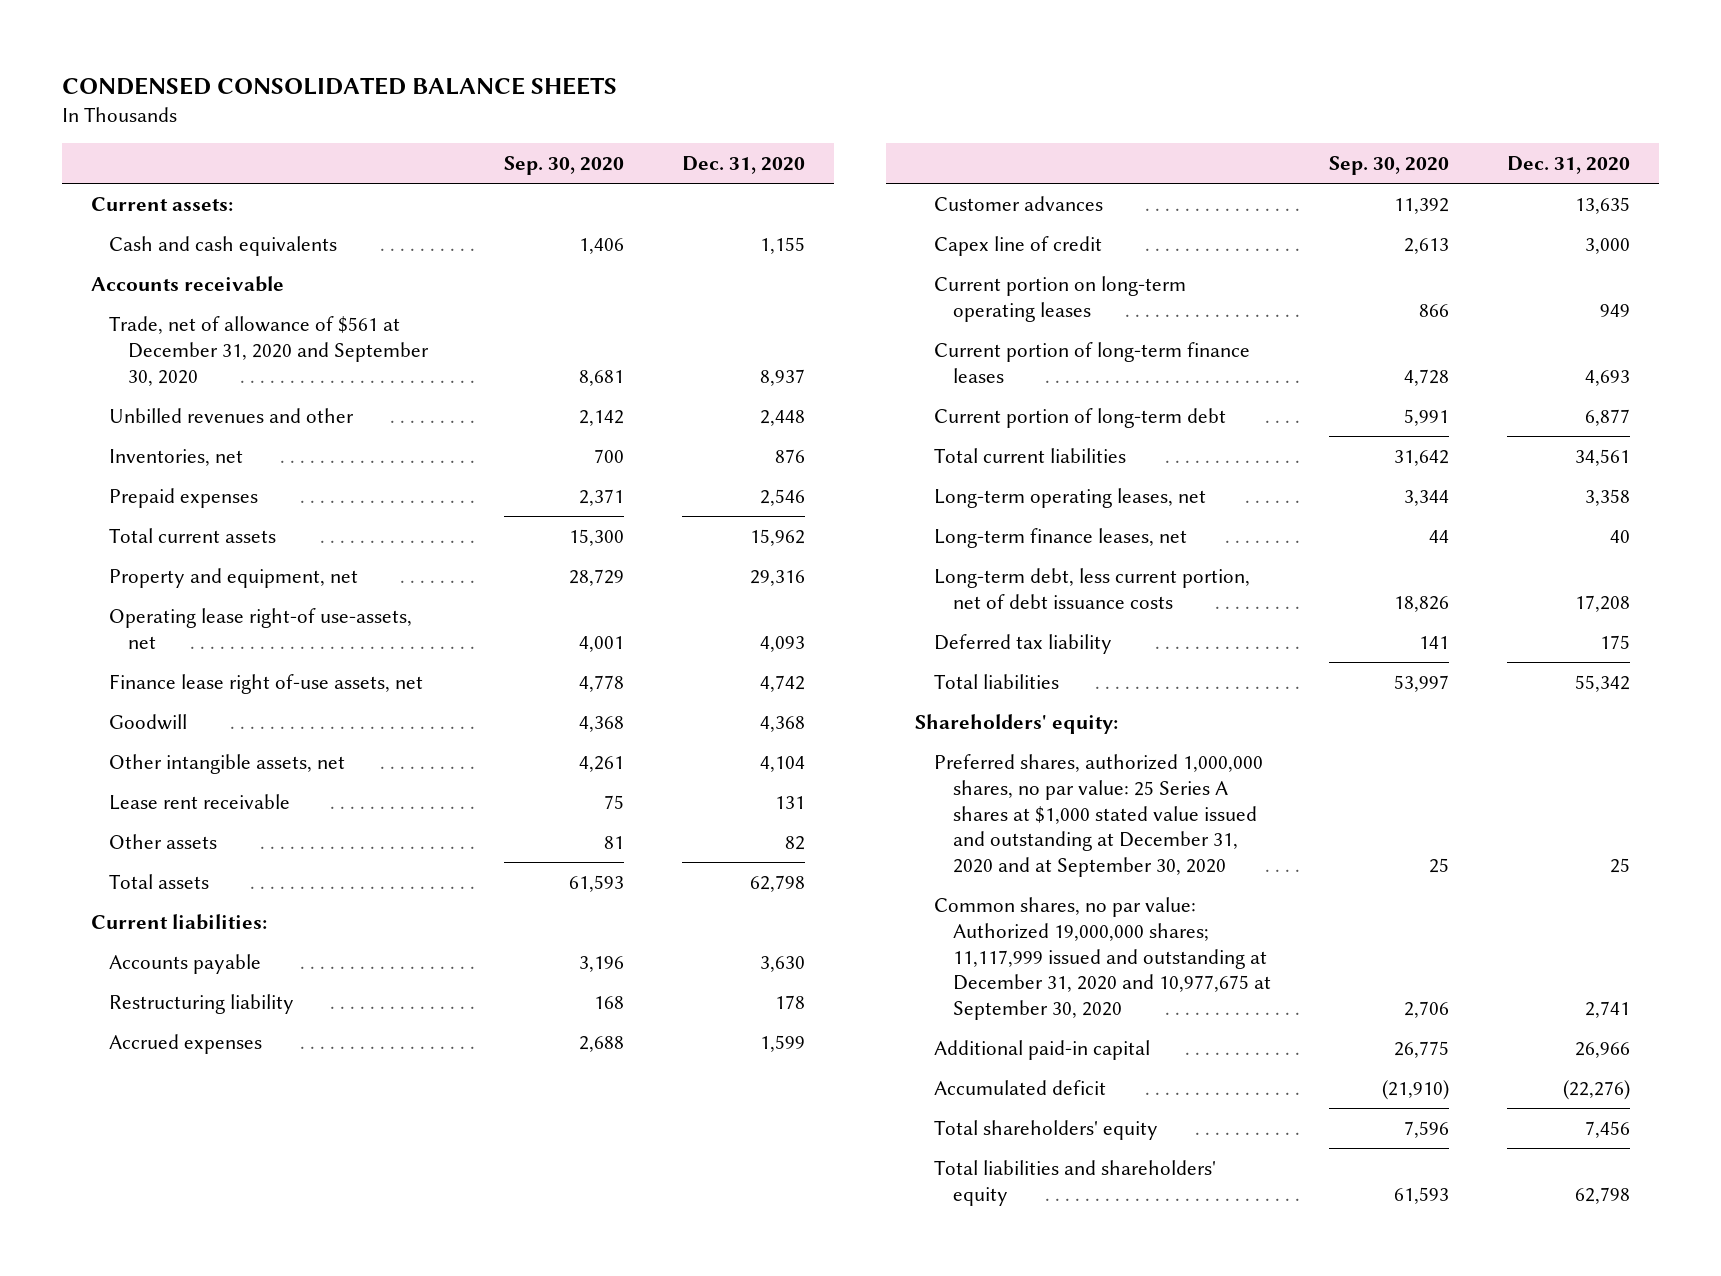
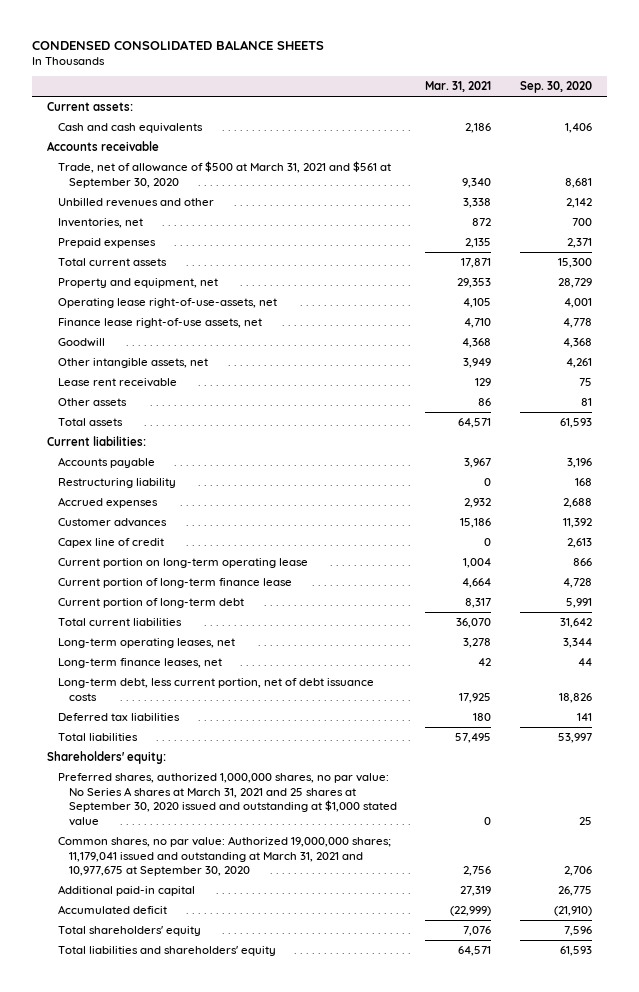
- | Sep. 30, 2020 | Dec. 31, 2020
+ | Mar. 31, 2021 | Sep. 30, 2020
- Trade, net of allowance of $561 at December 31, 2020 and September 30, 2020 | 8,681 | 8,937
+ Trade, net of allowance of $500 at March 31, 2021 and $561 at September 30, 2020 | 9,340 | 8,681
- Operating lease right-of use-assets, net | 4,001 | 4,093
- Finance lease right of-use assets, net | 4,778 | 4,742
+ Operating lease right-of-use-assets, net | 4,105 | 4,001
+ Finance lease right-of-use assets, net | 4,710 | 4,778
- Current portion on long-term operating leases | 866 | 949
- Current portion of long-term finance leases | 4,728 | 4,693
+ Current portion on long-term operating lease | 1,004 | 866
+ Current portion of long-term finance lease | 4,664 | 4,728
- Deferred tax liability | 141 | 175
+ Deferred tax liabilities | 180 | 141
- Preferred shares, authorized 1,000,000 shares, no par value: 25 Series A shares at $1,000 stated value issued and outstanding at December 31, 2020 and at September 30, 2020 | 25 | 25
- Common shares, no par value: Authorized 19,000,000 shares; 11,117,999 issued and outstanding at December 31, 2020 and 10,977,675 at September 30, 2020 | 2,706 | 2,741
+ Preferred shares, authorized 1,000,000 shares, no par value: No Series A shares at March 31, 2021 and 25 shares at September 30, 2020 issued and outstanding at $1,000 stated value | 0 | 25
+ Common shares, no par value: Authorized 19,000,000 shares; 11,179,041 issued and outstanding at March 31, 2021 and 10,977,675 at September 30, 2020 | 2,756 | 2,706

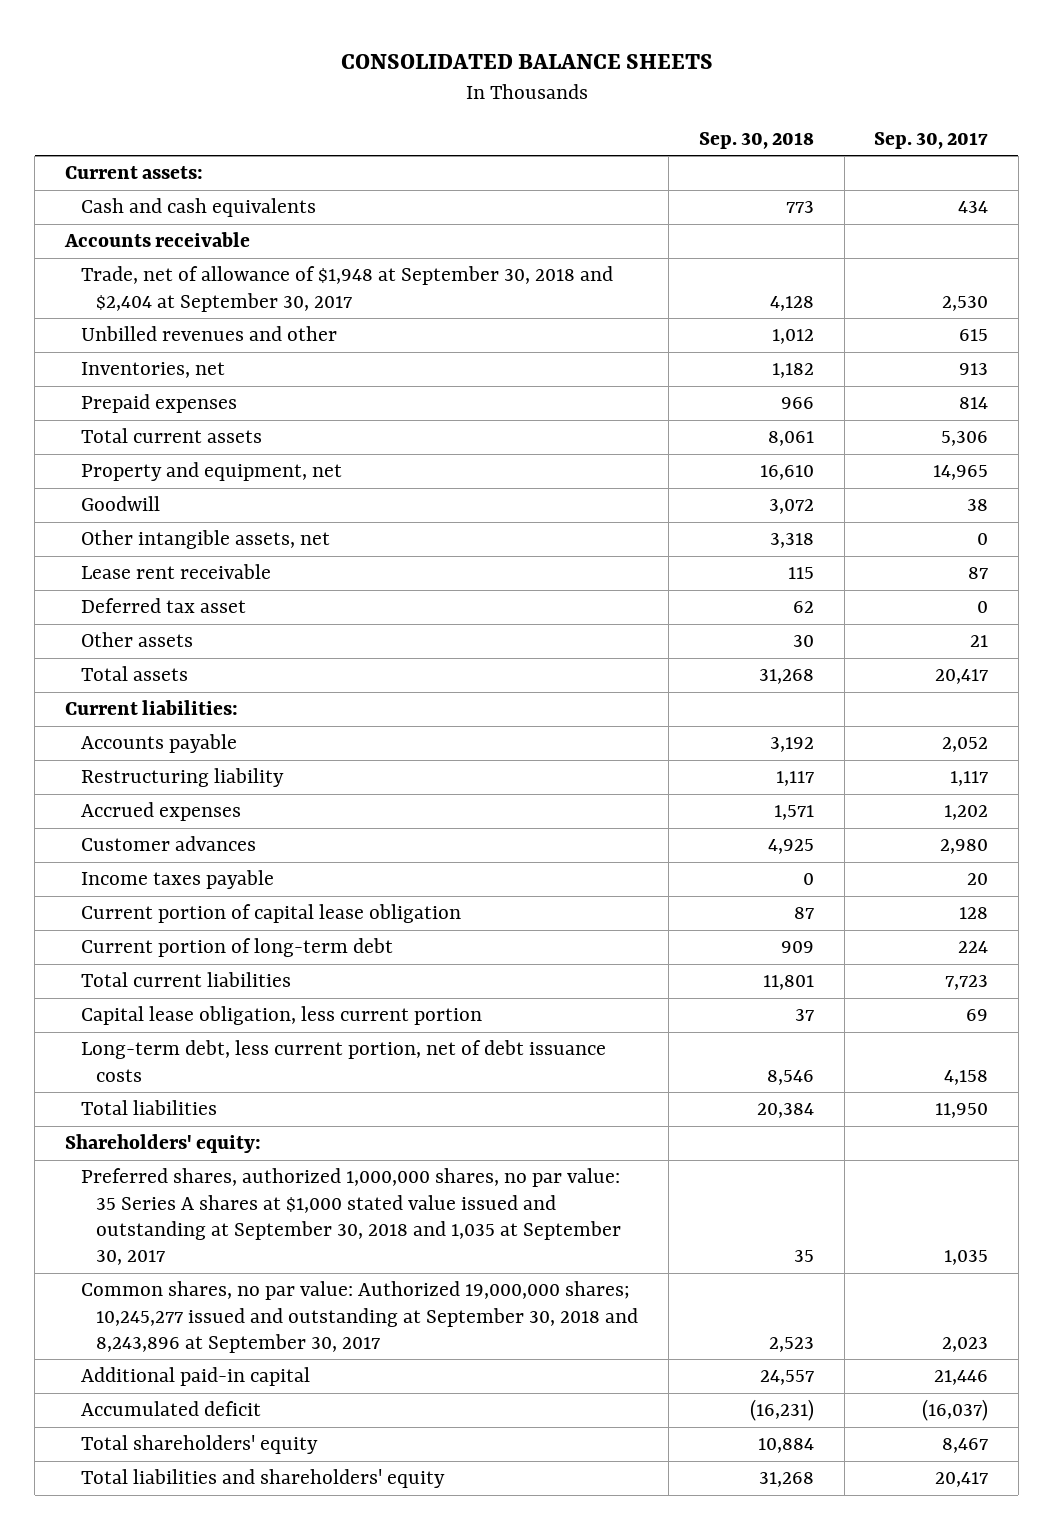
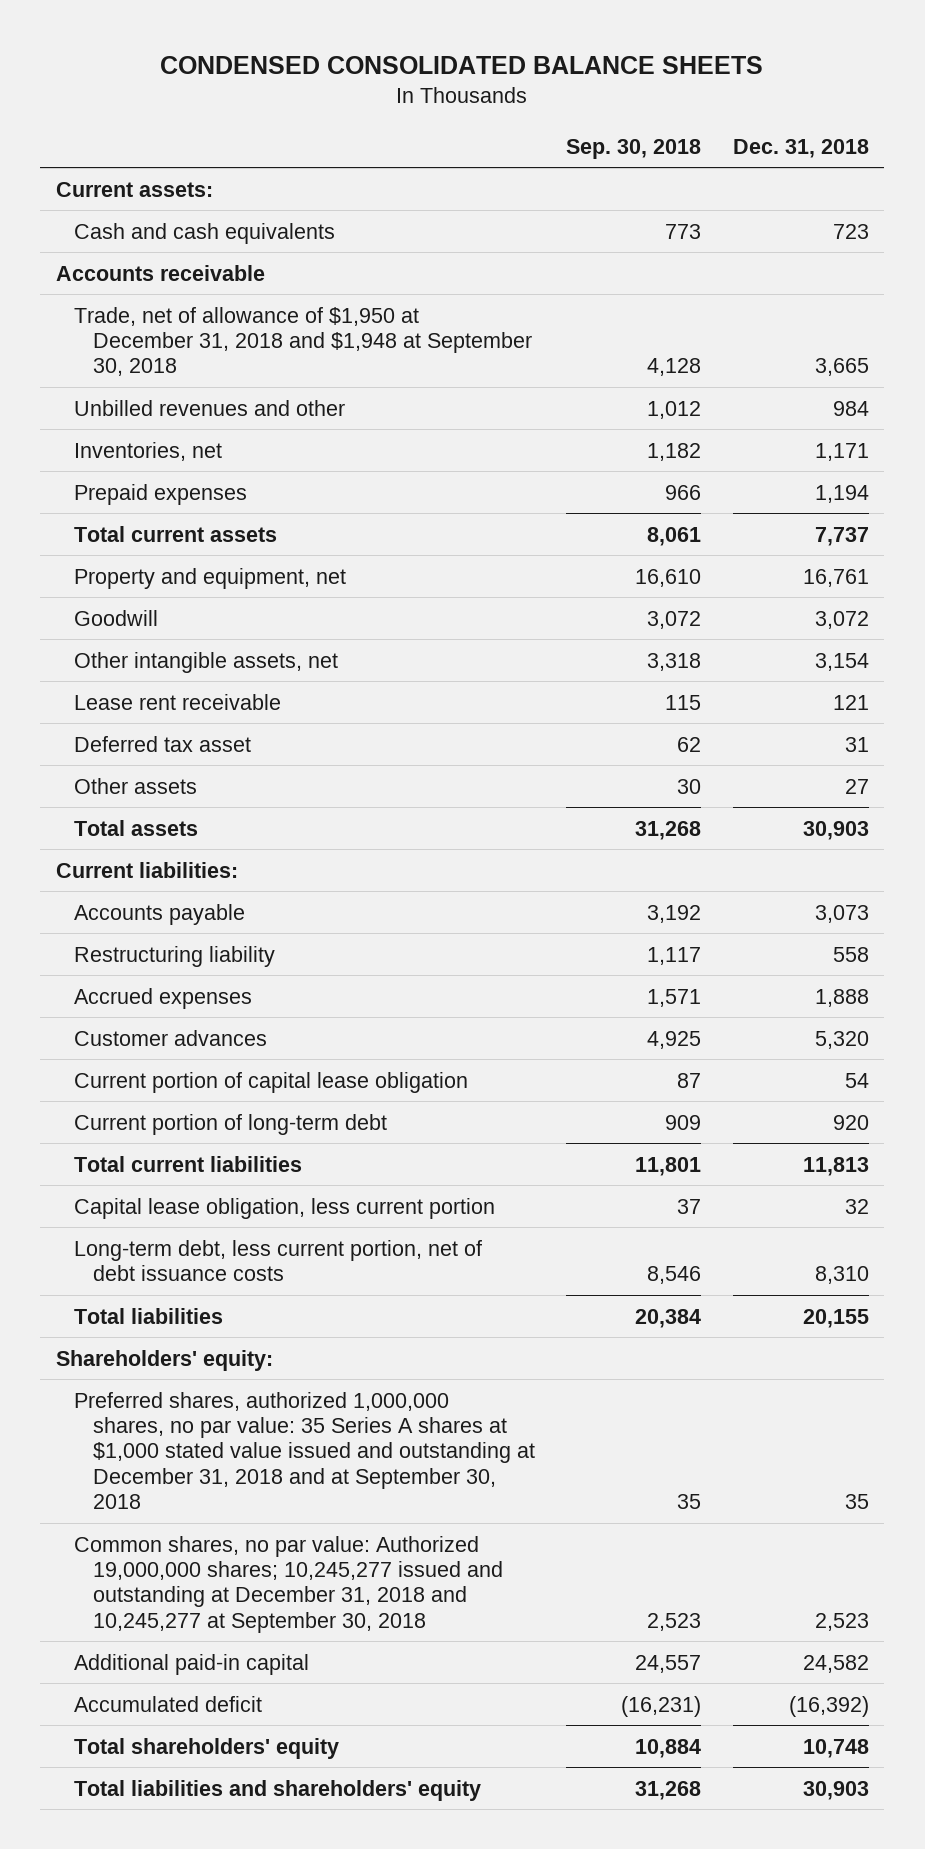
- CONSOLIDATED BALANCE SHEETS
+ CONDENSED CONSOLIDATED BALANCE SHEETS
- | Sep. 30, 2018 | Sep. 30, 2017
+ | Sep. 30, 2018 | Dec. 31, 2018
- Trade, net of allowance of $1,948 at September 30, 2018 and $2,404 at September 30, 2017 | 4,128 | 2,530
+ Trade, net of allowance of $1,950 at December 31, 2018 and $1,948 at September 30, 2018 | 4,128 | 3,665
- Income taxes payable | 0 | 20
- Preferred shares, authorized 1,000,000 shares, no par value: 35 Series A shares at $1,000 stated value issued and outstanding at September 30, 2018 and 1,035 at September 30, 2017 | 35 | 1,035
- Common shares, no par value: Authorized 19,000,000 shares; 10,245,277 issued and outstanding at September 30, 2018 and 8,243,896 at September 30, 2017 | 2,523 | 2,023
+ Preferred shares, authorized 1,000,000 shares, no par value: 35 Series A shares at $1,000 stated value issued and outstanding at December 31, 2018 and at September 30, 2018 | 35 | 35
+ Common shares, no par value: Authorized 19,000,000 shares; 10,245,277 issued and outstanding at December 31, 2018 and 10,245,277 at September 30, 2018 | 2,523 | 2,523

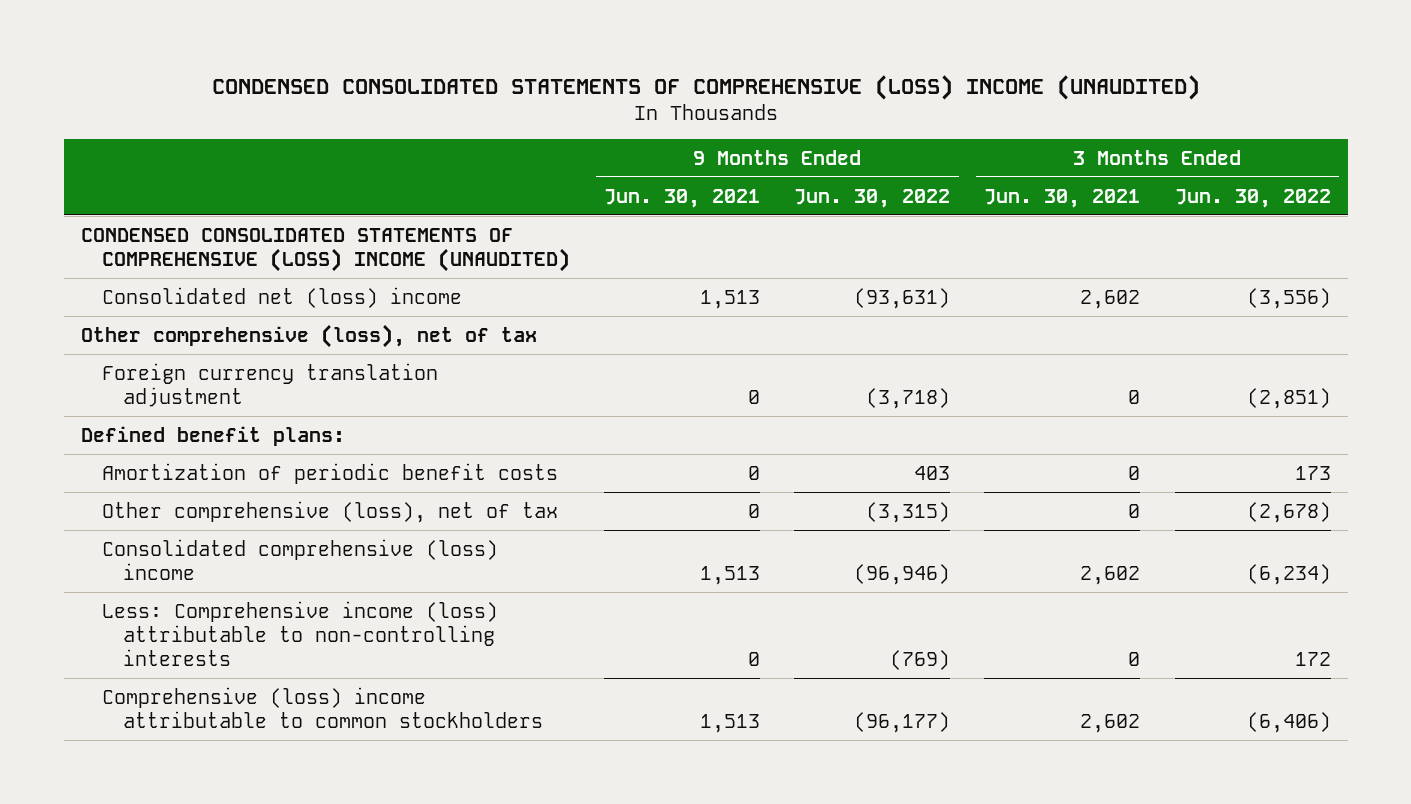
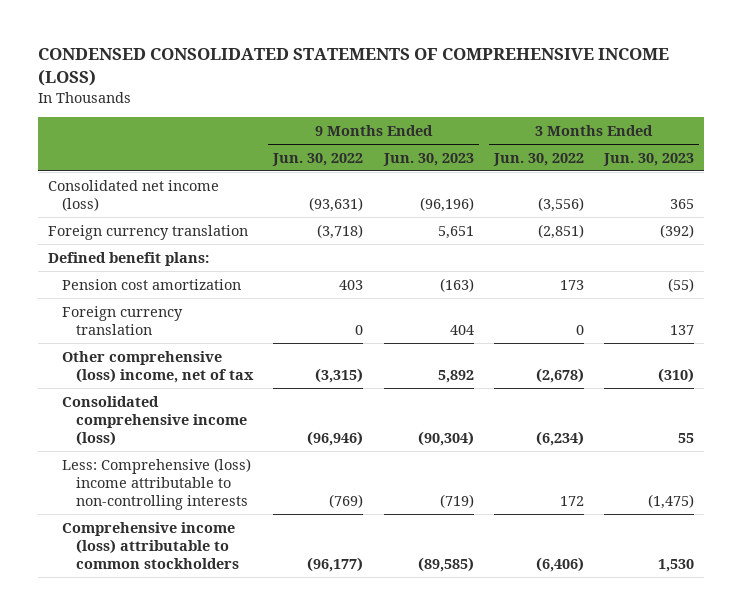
- CONDENSED CONSOLIDATED STATEMENTS OF COMPREHENSIVE (LOSS) INCOME (UNAUDITED)
+ CONDENSED CONSOLIDATED STATEMENTS OF COMPREHENSIVE INCOME (LOSS)
- | 9 Months Ended Jun. 30, 2021 | 9 Months Ended Jun. 30, 2022 | 3 Months Ended Jun. 30, 2021 | 3 Months Ended Jun. 30, 2022
+ | 9 Months Ended Jun. 30, 2022 | 9 Months Ended Jun. 30, 2023 | 3 Months Ended Jun. 30, 2022 | 3 Months Ended Jun. 30, 2023
- CONDENSED CONSOLIDATED STATEMENTS OF COMPREHENSIVE (LOSS) INCOME (UNAUDITED)
- Consolidated net (loss) income | 1,513 | (93,631) | 2,602 | (3,556)
- Other comprehensive (loss), net of tax
- Foreign currency translation adjustment | 0 | (3,718) | 0 | (2,851)
+ Consolidated net income (loss) | (93,631) | (96,196) | (3,556) | 365
+ Foreign currency translation | (3,718) | 5,651 | (2,851) | (392)
- Amortization of periodic benefit costs | 0 | 403 | 0 | 173
- Other comprehensive (loss), net of tax | 0 | (3,315) | 0 | (2,678)
- Consolidated comprehensive (loss) income | 1,513 | (96,946) | 2,602 | (6,234)
- Less: Comprehensive income (loss) attributable to non-controlling interests | 0 | (769) | 0 | 172
- Comprehensive (loss) income attributable to common stockholders | 1,513 | (96,177) | 2,602 | (6,406)
+ Pension cost amortization | 403 | (163) | 173 | (55)
+ Foreign currency translation | 0 | 404 | 0 | 137
+ Other comprehensive (loss) income, net of tax | (3,315) | 5,892 | (2,678) | (310)
+ Consolidated comprehensive income (loss) | (96,946) | (90,304) | (6,234) | 55
+ Less: Comprehensive (loss) income attributable to non-controlling interests | (769) | (719) | 172 | (1,475)
+ Comprehensive income (loss) attributable to common stockholders | (96,177) | (89,585) | (6,406) | 1,530

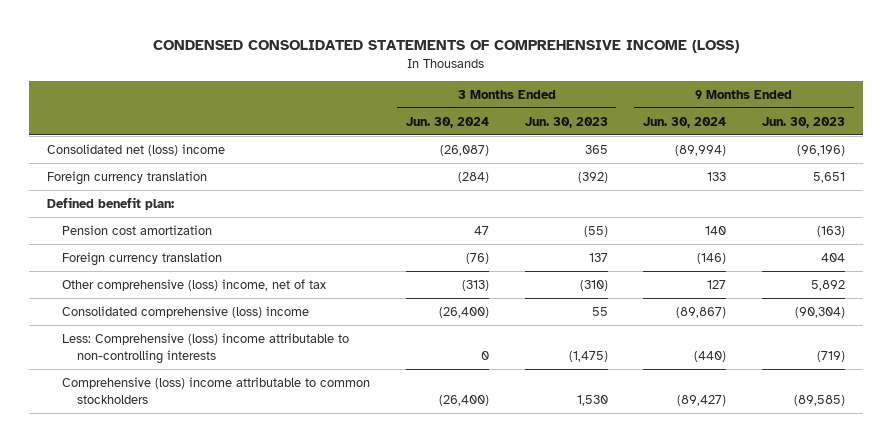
- | 9 Months Ended Jun. 30, 2022 | 9 Months Ended Jun. 30, 2023 | 3 Months Ended Jun. 30, 2022 | 3 Months Ended Jun. 30, 2023
+ | 3 Months Ended Jun. 30, 2024 | 3 Months Ended Jun. 30, 2023 | 9 Months Ended Jun. 30, 2024 | 9 Months Ended Jun. 30, 2023
- Consolidated net income (loss) | (93,631) | (96,196) | (3,556) | 365
+ Consolidated net (loss) income | (26,087) | 365 | (89,994) | (96,196)
- Defined benefit plans:
+ Defined benefit plan:
- Consolidated comprehensive income (loss) | (96,946) | (90,304) | (6,234) | 55
+ Consolidated comprehensive (loss) income | (26,400) | 55 | (89,867) | (90,304)
- Comprehensive income (loss) attributable to common stockholders | (96,177) | (89,585) | (6,406) | 1,530
+ Comprehensive (loss) income attributable to common stockholders | (26,400) | 1,530 | (89,427) | (89,585)

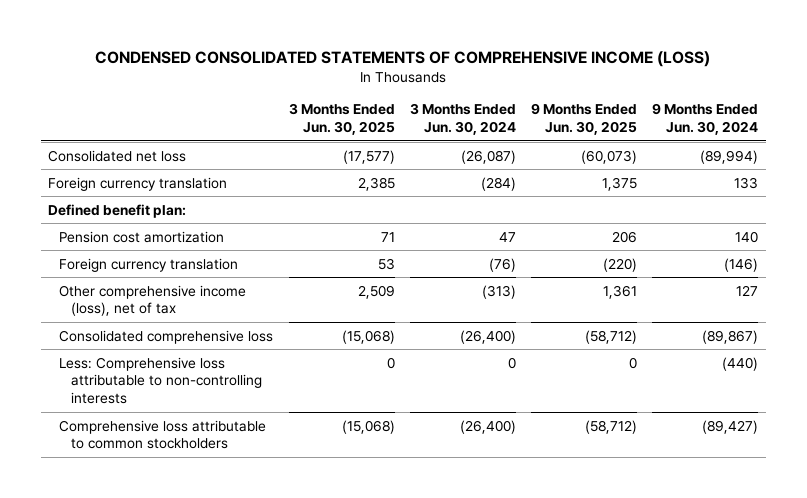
- | 3 Months Ended Jun. 30, 2024 | 3 Months Ended Jun. 30, 2023 | 9 Months Ended Jun. 30, 2024 | 9 Months Ended Jun. 30, 2023
+ | 3 Months Ended Jun. 30, 2025 | 3 Months Ended Jun. 30, 2024 | 9 Months Ended Jun. 30, 2025 | 9 Months Ended Jun. 30, 2024
- Consolidated net (loss) income | (26,087) | 365 | (89,994) | (96,196)
+ Consolidated net loss | (17,577) | (26,087) | (60,073) | (89,994)
- Other comprehensive (loss) income, net of tax | (313) | (310) | 127 | 5,892
- Consolidated comprehensive (loss) income | (26,400) | 55 | (89,867) | (90,304)
- Less: Comprehensive (loss) income attributable to non-controlling interests | 0 | (1,475) | (440) | (719)
- Comprehensive (loss) income attributable to common stockholders | (26,400) | 1,530 | (89,427) | (89,585)
+ Other comprehensive income (loss), net of tax | 2,509 | (313) | 1,361 | 127
+ Consolidated comprehensive loss | (15,068) | (26,400) | (58,712) | (89,867)
+ Less: Comprehensive loss attributable to non-controlling interests | 0 | 0 | 0 | (440)
+ Comprehensive loss attributable to common stockholders | (15,068) | (26,400) | (58,712) | (89,427)

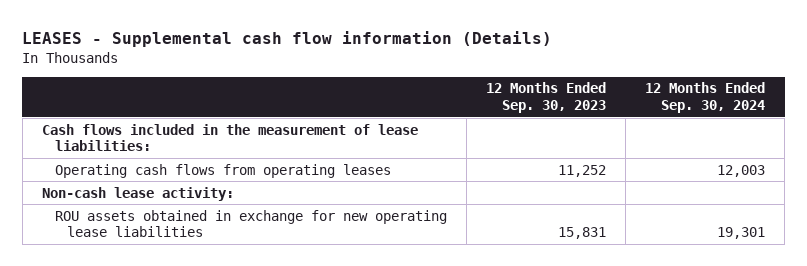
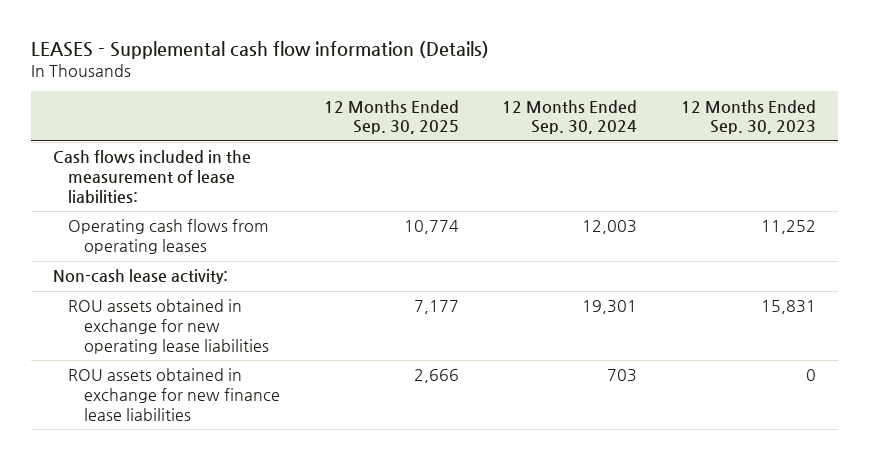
- | 12 Months Ended Sep. 30, 2023 | 12 Months Ended Sep. 30, 2024
+ | 12 Months Ended Sep. 30, 2025 | 12 Months Ended Sep. 30, 2024 | 12 Months Ended Sep. 30, 2023
+ ROU assets obtained in exchange for new finance lease liabilities | 2,666 | 703 | 0

